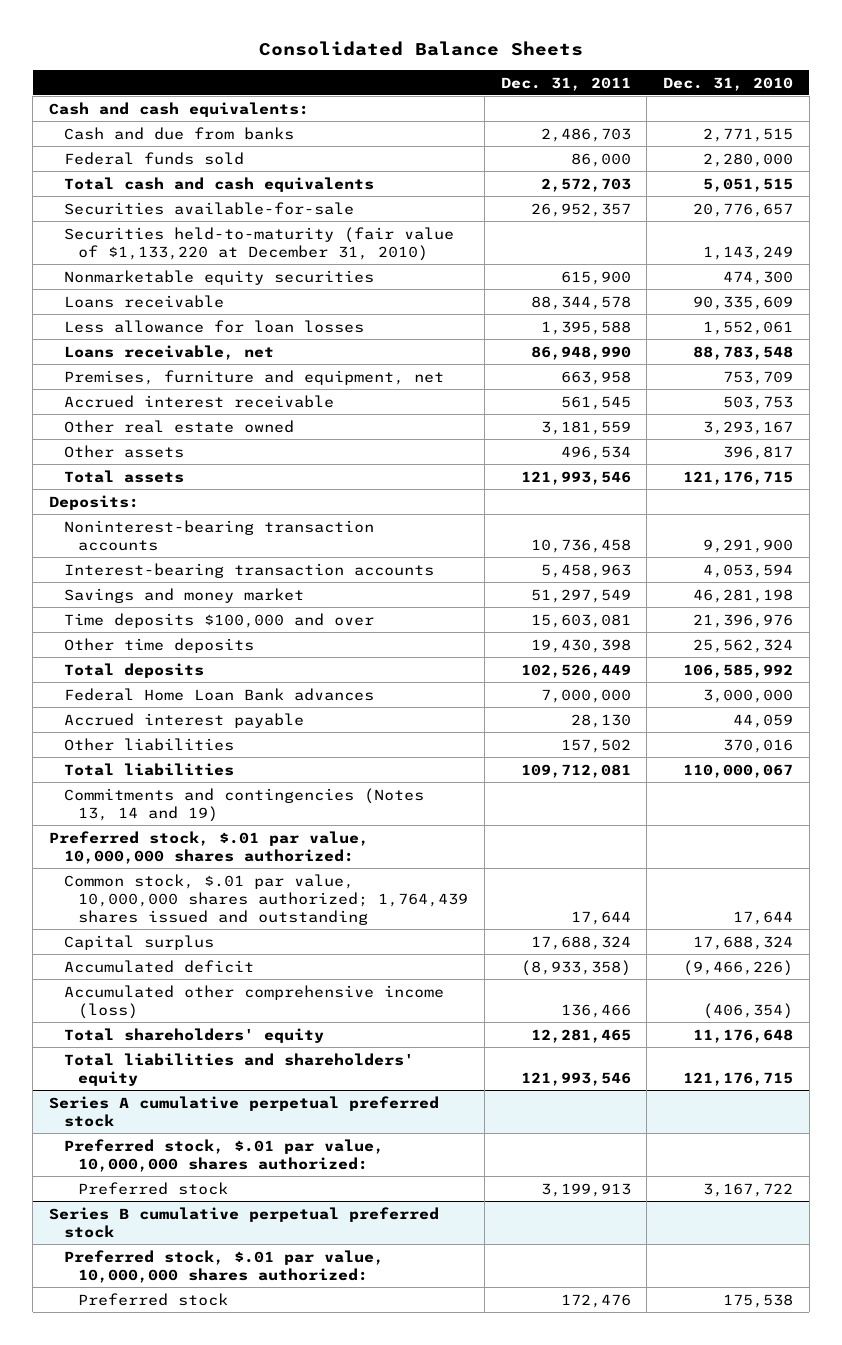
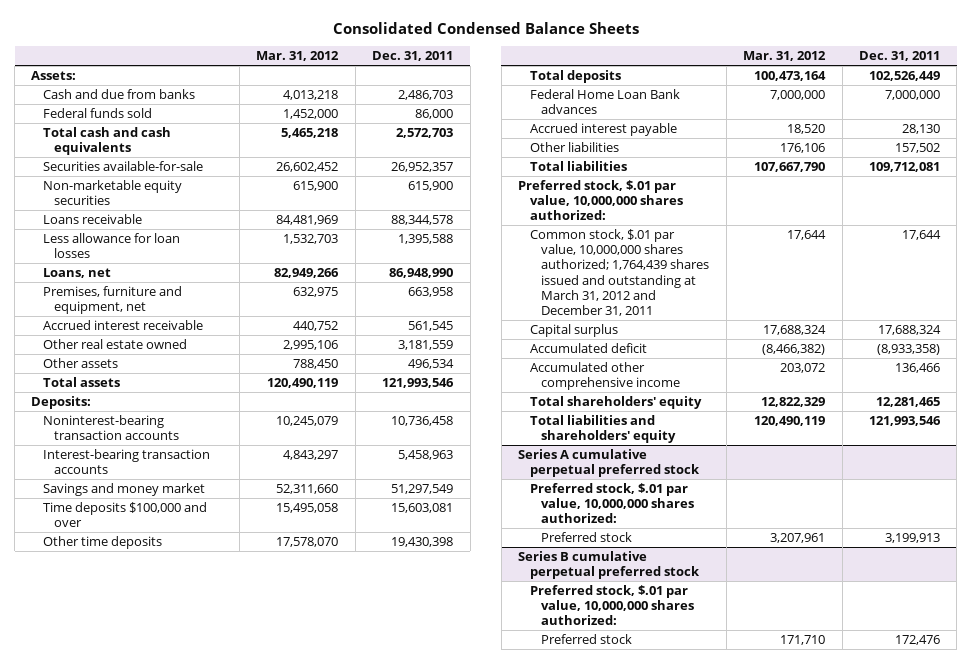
- Consolidated Balance Sheets
+ Consolidated Condensed Balance Sheets
- | Dec. 31, 2011 | Dec. 31, 2010
+ | Mar. 31, 2012 | Dec. 31, 2011
- Cash and cash equivalents:
+ Assets:
- Securities held-to-maturity (fair value of $1,133,220 at December 31, 2010) | | 1,143,249
- Nonmarketable equity securities | 615,900 | 474,300
+ Non-marketable equity securities | 615,900 | 615,900
- Loans receivable, net | 86,948,990 | 88,783,548
+ Loans, net | 82,949,266 | 86,948,990
- Commitments and contingencies (Notes 13, 14 and 19)
- Common stock, $.01 par value, 10,000,000 shares authorized; 1,764,439 shares issued and outstanding | 17,644 | 17,644
+ Common stock, $.01 par value, 10,000,000 shares authorized; 1,764,439 shares issued and outstanding at March 31, 2012 and December 31, 2011 | 17,644 | 17,644
- Accumulated other comprehensive income (loss) | 136,466 | (406,354)
+ Accumulated other comprehensive income | 203,072 | 136,466

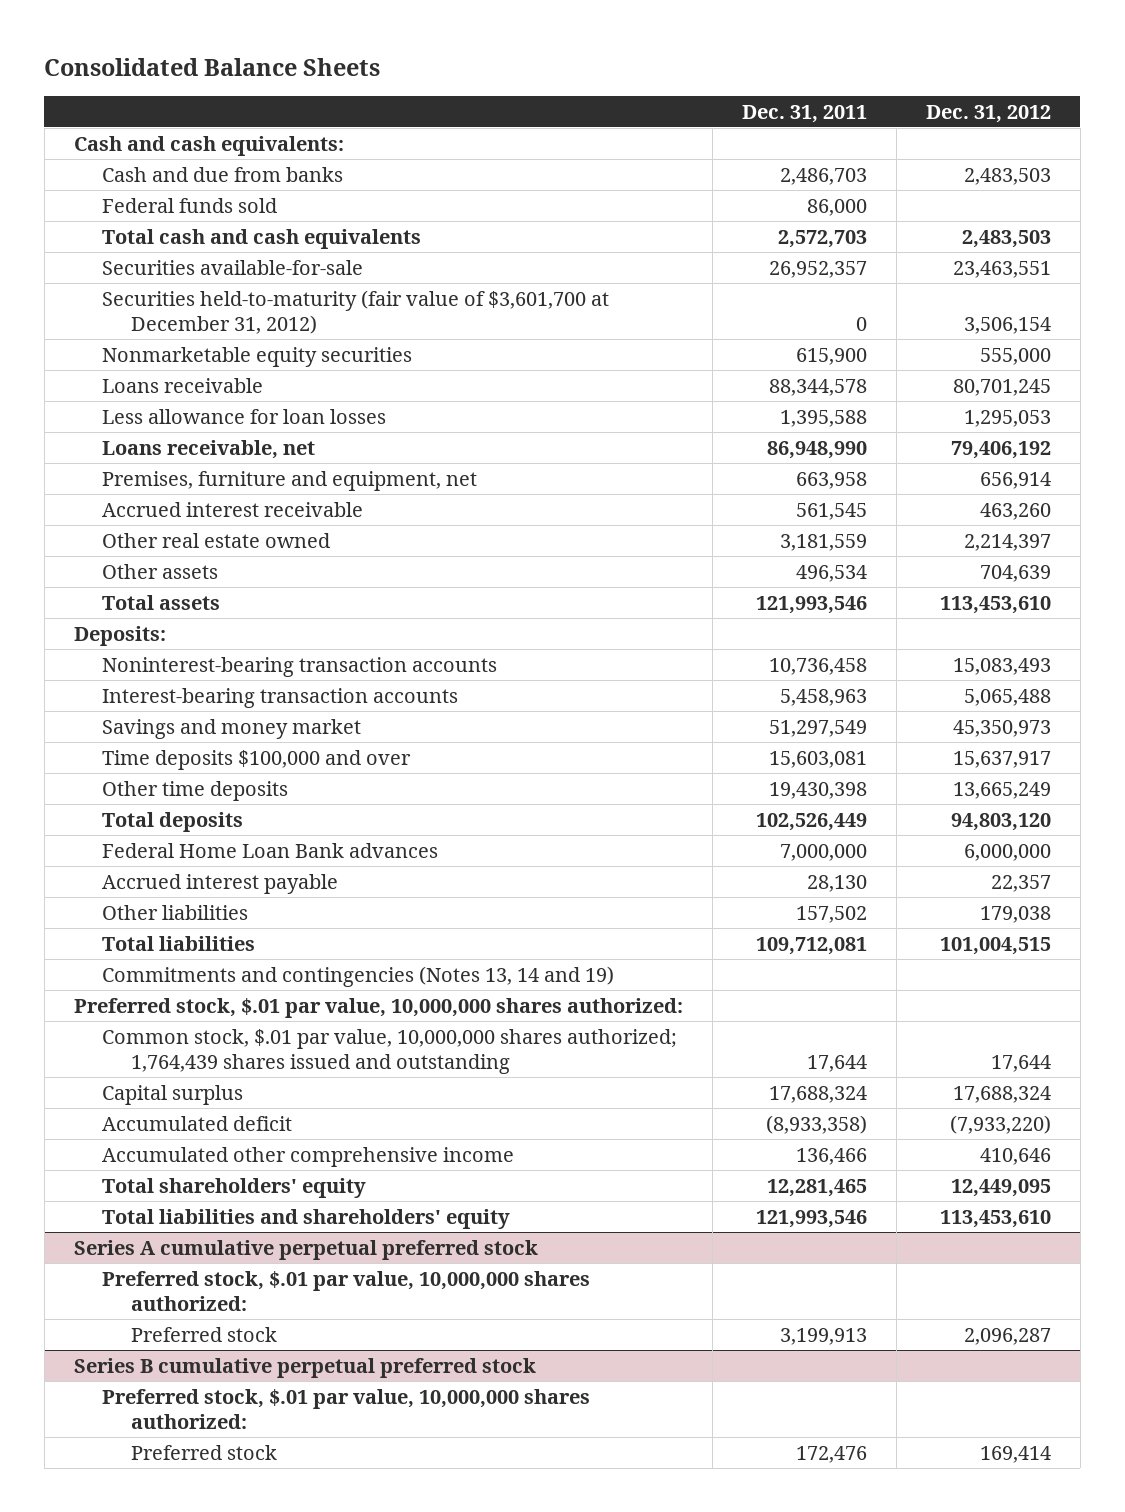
- Consolidated Condensed Balance Sheets
+ Consolidated Balance Sheets
- | Mar. 31, 2012 | Dec. 31, 2011
+ | Dec. 31, 2011 | Dec. 31, 2012
- Assets:
+ Cash and cash equivalents:
- Non-marketable equity securities | 615,900 | 615,900
+ Securities held-to-maturity (fair value of $3,601,700 at December 31, 2012) | 0 | 3,506,154
+ Nonmarketable equity securities | 615,900 | 555,000
- Loans, net | 82,949,266 | 86,948,990
+ Loans receivable, net | 86,948,990 | 79,406,192
+ Commitments and contingencies (Notes 13, 14 and 19)
- Common stock, $.01 par value, 10,000,000 shares authorized; 1,764,439 shares issued and outstanding at March 31, 2012 and December 31, 2011 | 17,644 | 17,644
+ Common stock, $.01 par value, 10,000,000 shares authorized; 1,764,439 shares issued and outstanding | 17,644 | 17,644

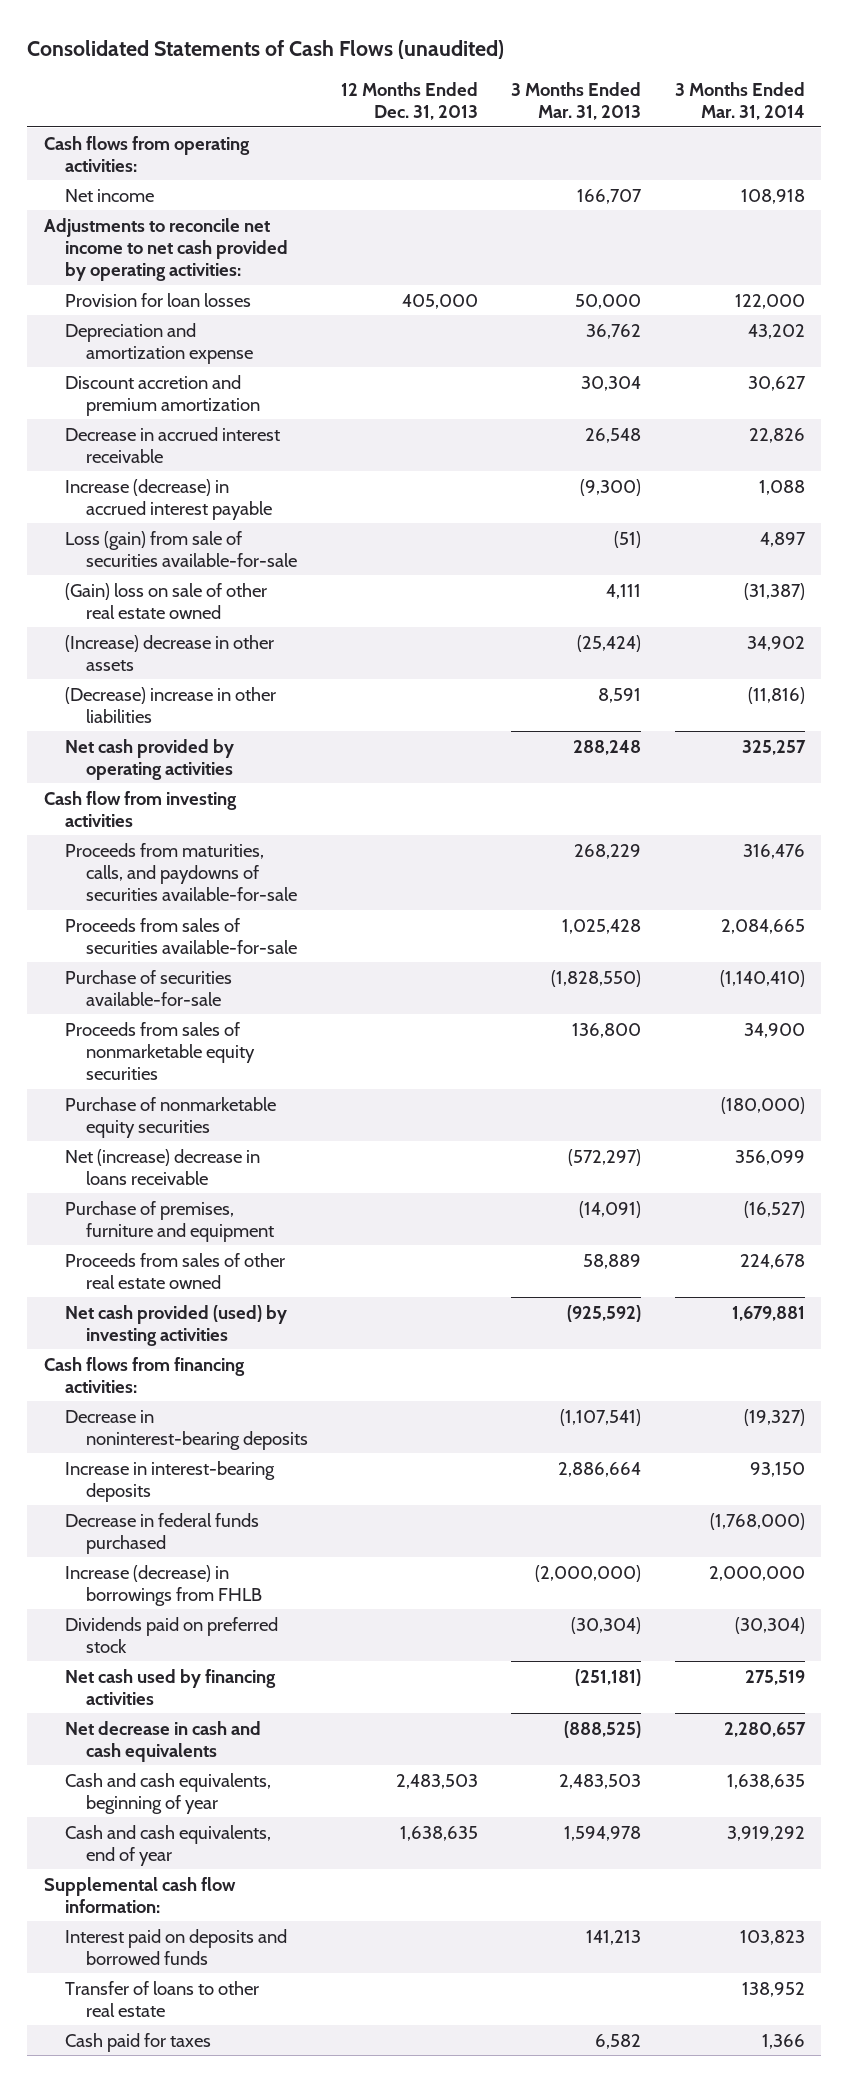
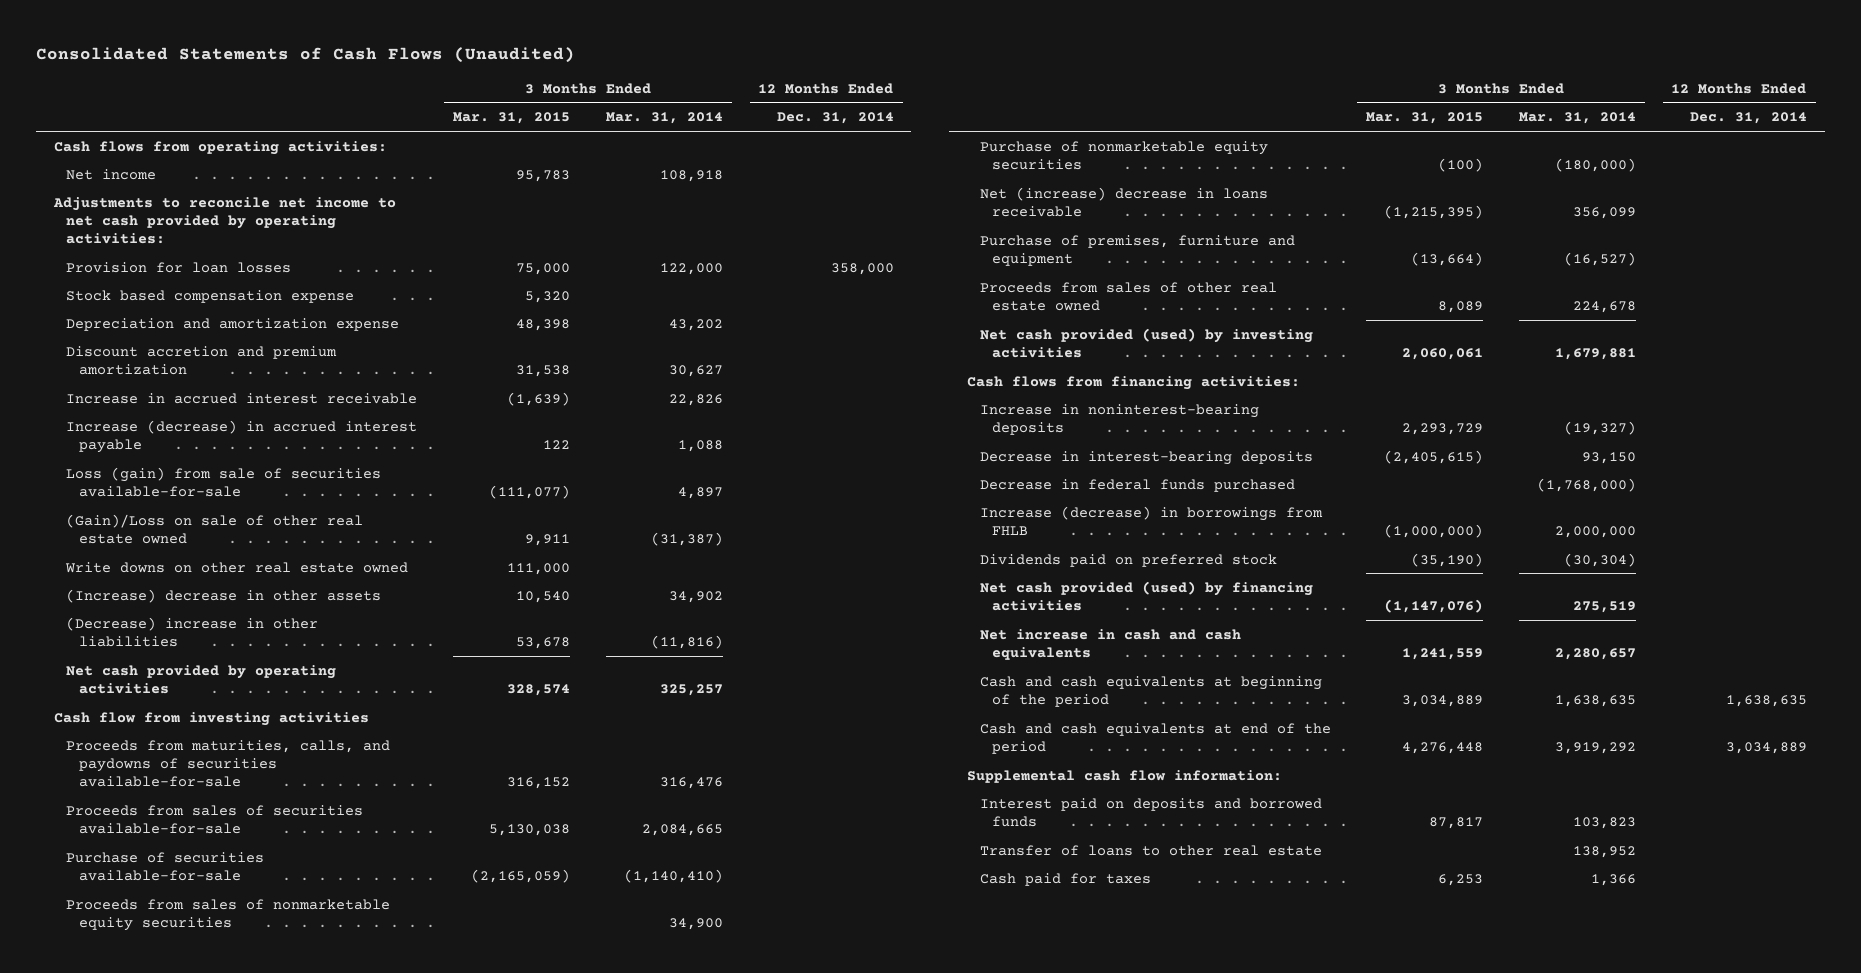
- Consolidated Statements of Cash Flows (unaudited)
+ Consolidated Statements of Cash Flows (Unaudited)
- | 12 Months Ended Dec. 31, 2013 | 3 Months Ended Mar. 31, 2013 | 3 Months Ended Mar. 31, 2014
+ | 3 Months Ended Mar. 31, 2015 | 3 Months Ended Mar. 31, 2014 | 12 Months Ended Dec. 31, 2014
+ Stock based compensation expense | 5,320 | |
- Decrease in accrued interest receivable | | 26,548 | 22,826
+ Increase in accrued interest receivable | (1,639) | 22,826 |
- (Gain) loss on sale of other real estate owned | | 4,111 | (31,387)
+ (Gain)/Loss on sale of other real estate owned | 9,911 | (31,387) |
+ Write downs on other real estate owned | 111,000 | |
- Decrease in noninterest-bearing deposits | | (1,107,541) | (19,327)
- Increase in interest-bearing deposits | | 2,886,664 | 93,150
+ Increase in noninterest-bearing deposits | 2,293,729 | (19,327) |
+ Decrease in interest-bearing deposits | (2,405,615) | 93,150 |
- Net cash used by financing activities | | (251,181) | 275,519
- Net decrease in cash and cash equivalents | | (888,525) | 2,280,657
- Cash and cash equivalents, beginning of year | 2,483,503 | 2,483,503 | 1,638,635
- Cash and cash equivalents, end of year | 1,638,635 | 1,594,978 | 3,919,292
+ Net cash provided (used) by financing activities | (1,147,076) | 275,519 |
+ Net increase in cash and cash equivalents | 1,241,559 | 2,280,657 |
+ Cash and cash equivalents at beginning of the period | 3,034,889 | 1,638,635 | 1,638,635
+ Cash and cash equivalents at end of the period | 4,276,448 | 3,919,292 | 3,034,889

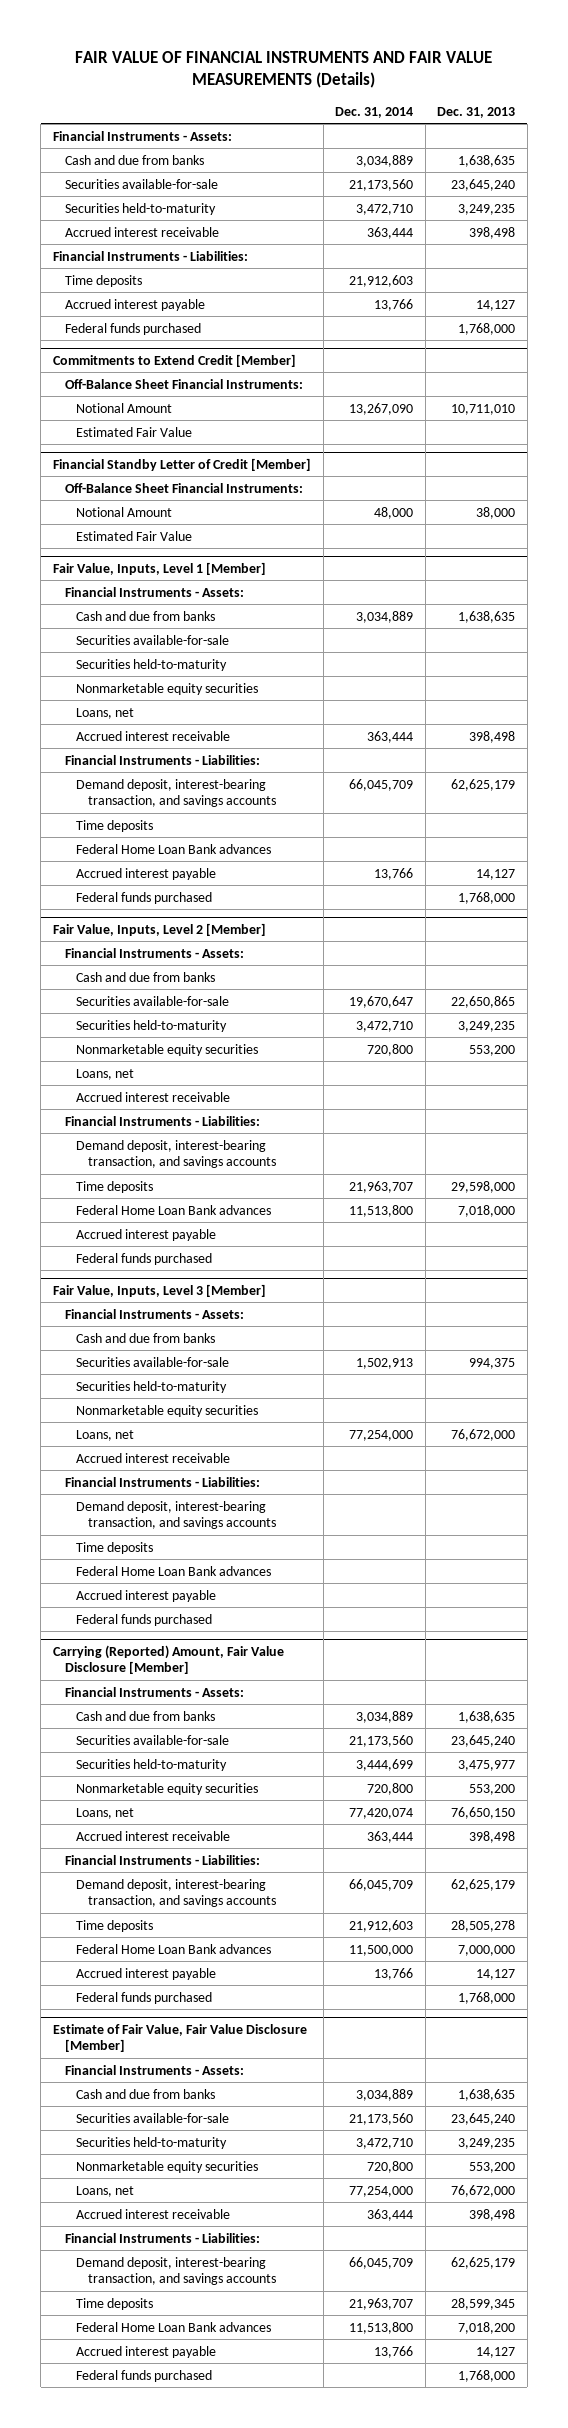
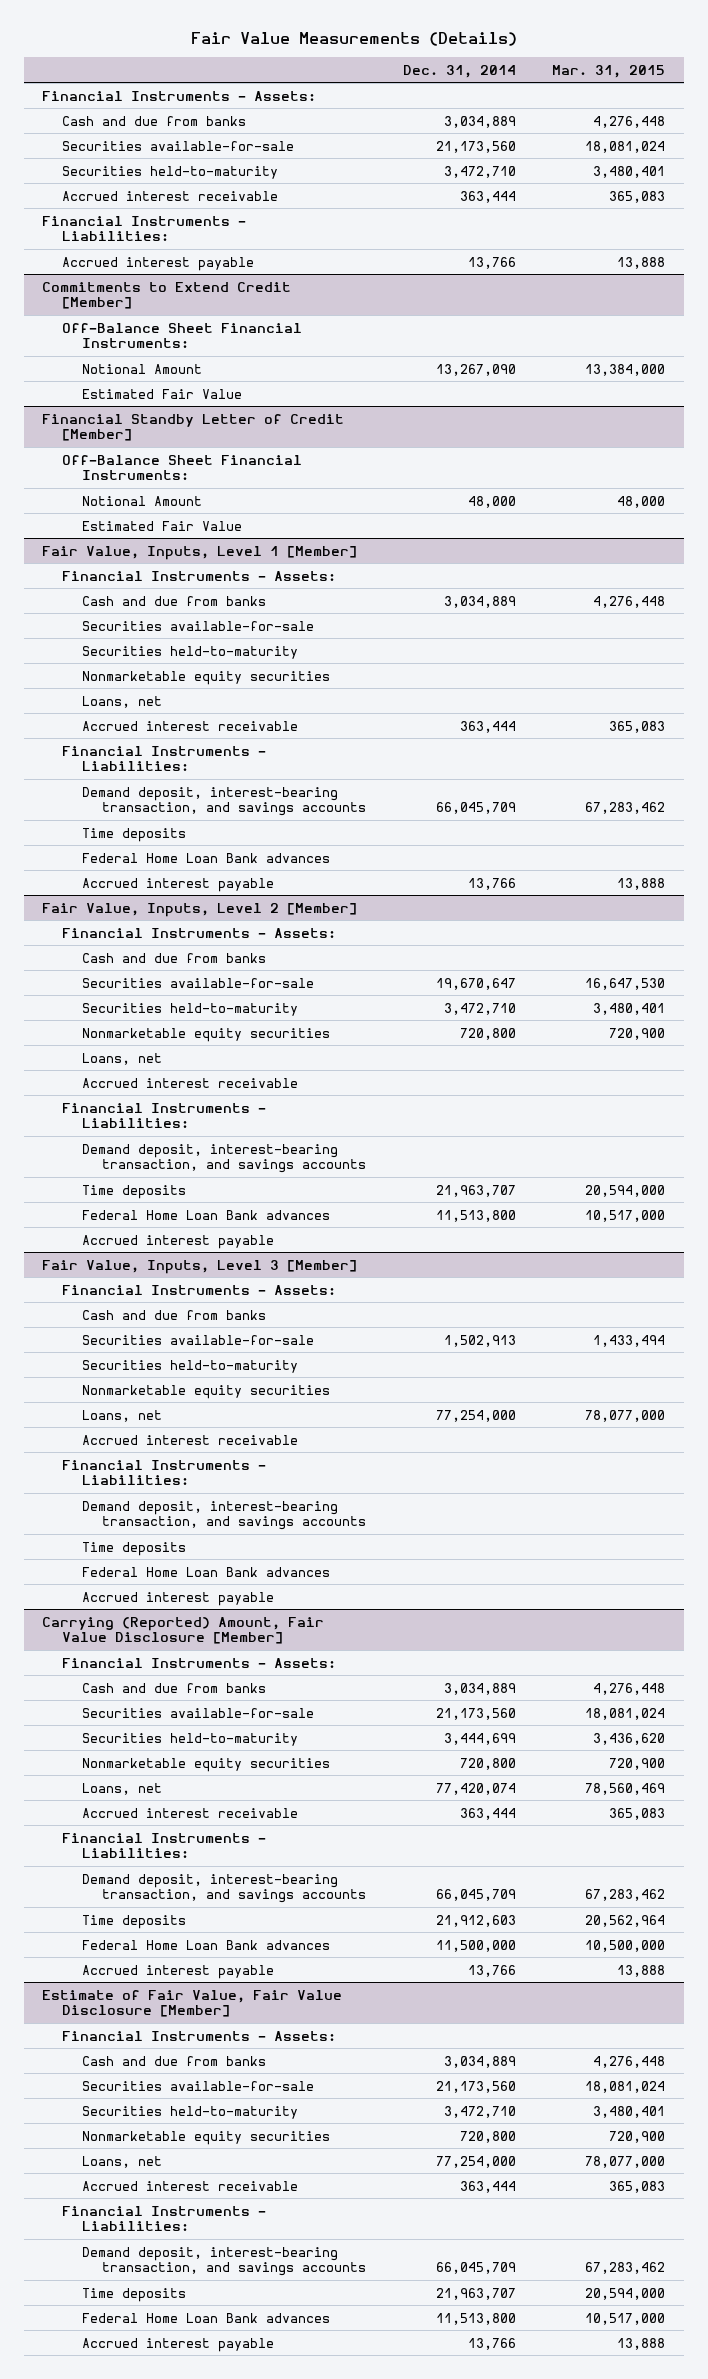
- FAIR VALUE OF FINANCIAL INSTRUMENTS AND FAIR VALUE MEASUREMENTS (Details)
+ Fair Value Measurements (Details)
- | Dec. 31, 2014 | Dec. 31, 2013
+ | Dec. 31, 2014 | Mar. 31, 2015
- Time deposits | 21,912,603 |
- Federal funds purchased | | 1,768,000
@ Fair Value, Inputs, Level 1 [Member]
- Federal funds purchased | | 1,768,000
@ Fair Value, Inputs, Level 2 [Member]
- Federal funds purchased
@ Fair Value, Inputs, Level 3 [Member]
- Federal funds purchased
@ Carrying (Reported) Amount, Fair Value Disclosure [Member]
- Federal funds purchased | | 1,768,000
@ Estimate of Fair Value, Fair Value Disclosure [Member]
- Federal funds purchased | | 1,768,000

